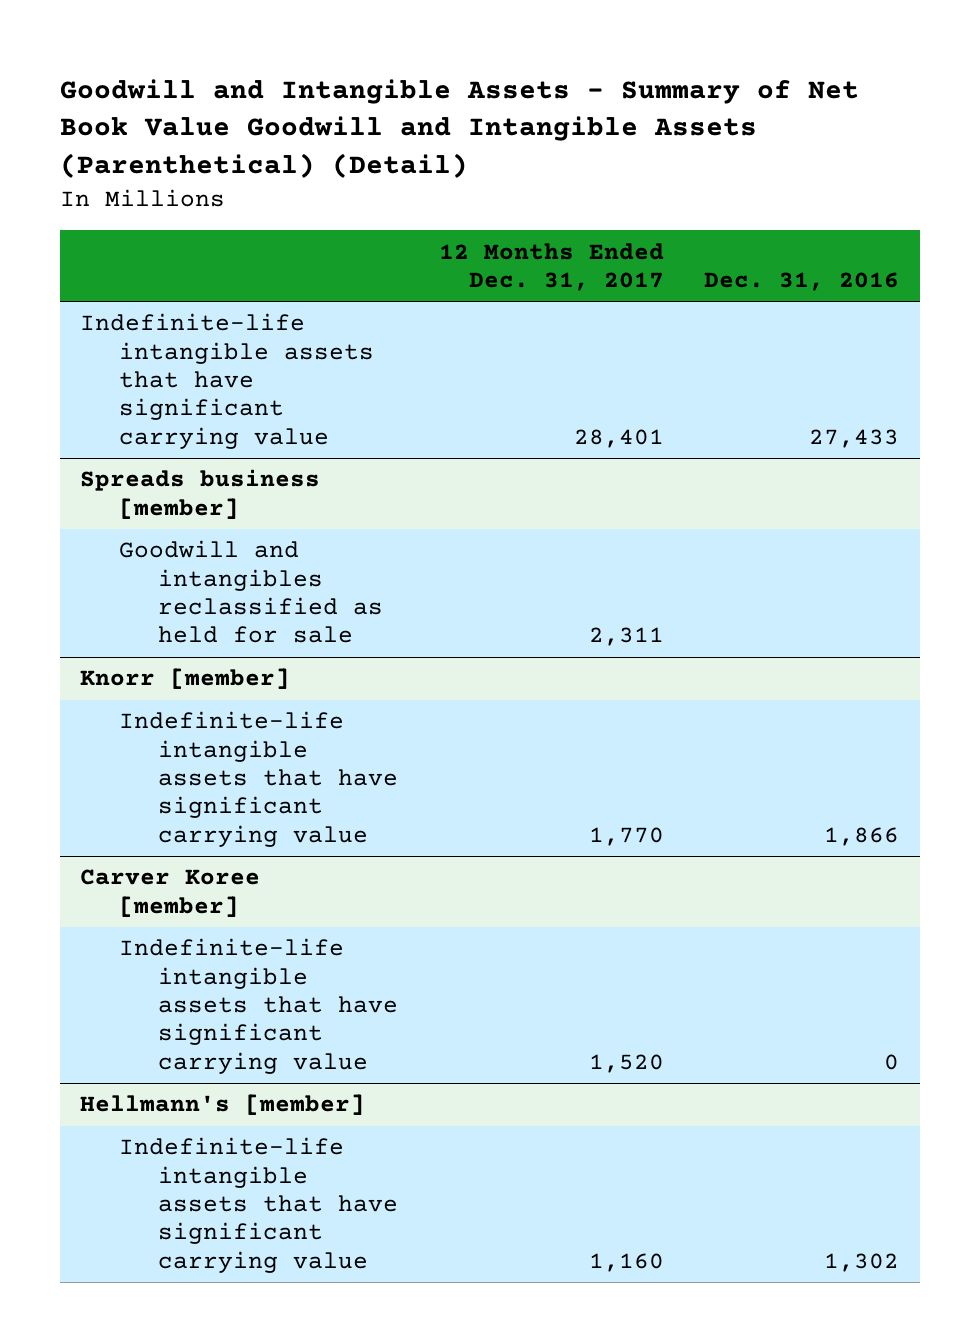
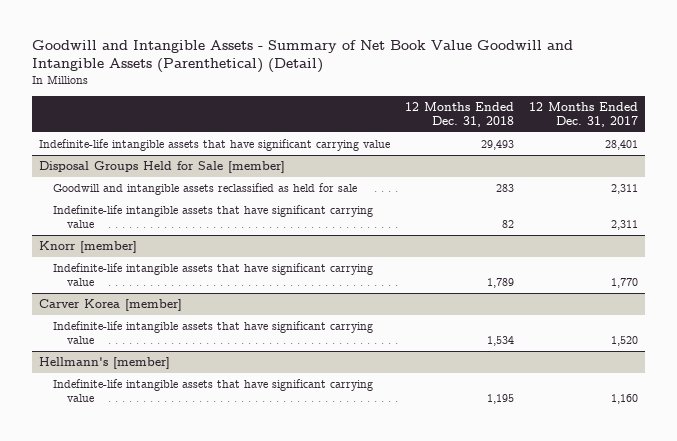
- | 12 Months Ended Dec. 31, 2017 | Dec. 31, 2016
+ | 12 Months Ended Dec. 31, 2018 | 12 Months Ended Dec. 31, 2017
- Spreads business [member]
- Goodwill and intangibles reclassified as held for sale | 2,311 |
+ Disposal Groups Held for Sale [member]
+ Goodwill and intangible assets reclassified as held for sale | 283 | 2,311
+ Indefinite-life intangible assets that have significant carrying value | 82 | 2,311
- Carver Koree [member]
+ Carver Korea [member]

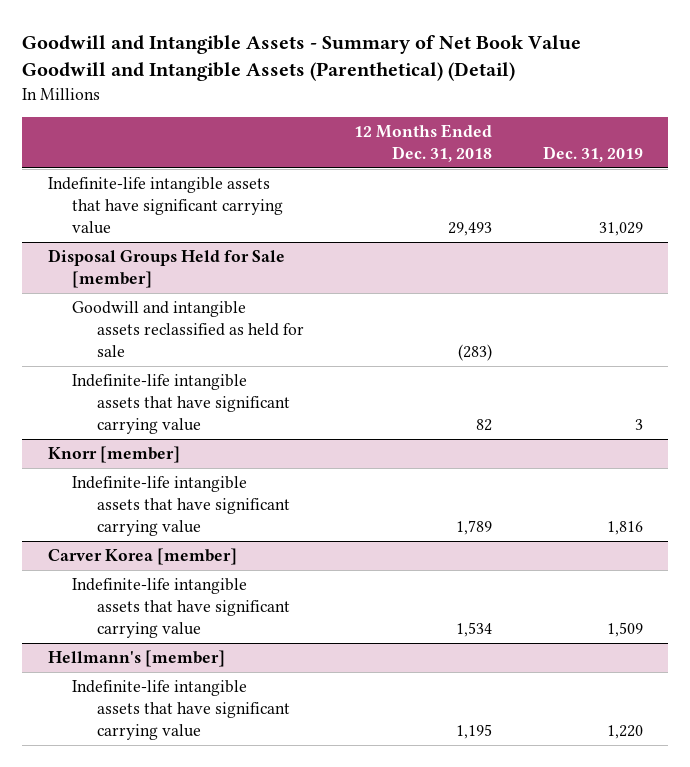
- | 12 Months Ended Dec. 31, 2018 | 12 Months Ended Dec. 31, 2017
+ | 12 Months Ended Dec. 31, 2018 | Dec. 31, 2019
@ Disposal Groups Held for Sale [member]
- Goodwill and intangible assets reclassified as held for sale | 283 | 2,311
+ Goodwill and intangible assets reclassified as held for sale | (283) |

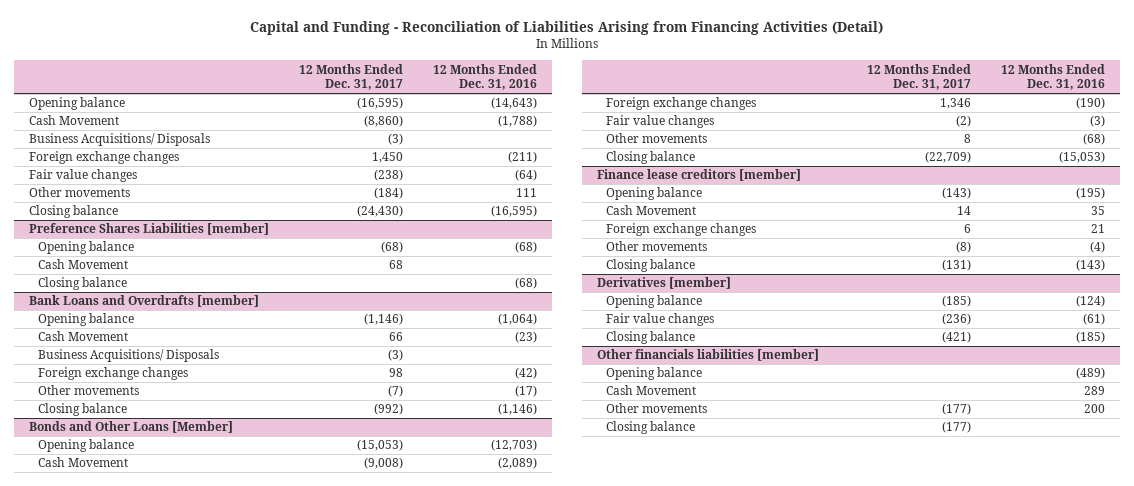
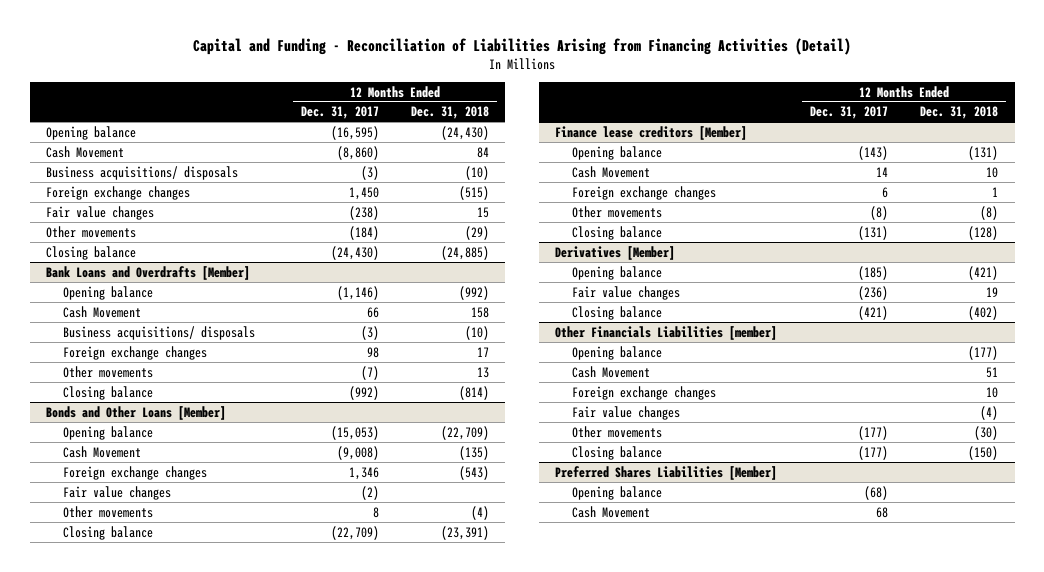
- | 12 Months Ended Dec. 31, 2017 | 12 Months Ended Dec. 31, 2016
+ | 12 Months Ended Dec. 31, 2017 | 12 Months Ended Dec. 31, 2018
- Business Acquisitions/ Disposals | (3) |
+ Business acquisitions/ disposals | (3) | (10)
- Preference Shares Liabilities [member]
- Opening balance | (68) | (68)
- Cash Movement | 68 |
- Closing balance | | (68)
- Bank Loans and Overdrafts [member]
+ Bank Loans and Overdrafts [Member]
- Business Acquisitions/ Disposals | (3) |
+ Business acquisitions/ disposals | (3) | (10)
- Finance lease creditors [member]
+ Finance lease creditors [Member]
- Derivatives [member]
+ Derivatives [Member]
- Other financials liabilities [member]
+ Other Financials Liabilities [member]
+ Foreign exchange changes | | 10
+ Fair value changes | | (4)
+ Preferred Shares Liabilities [Member]
+ Opening balance | (68) |
+ Cash Movement | 68 |

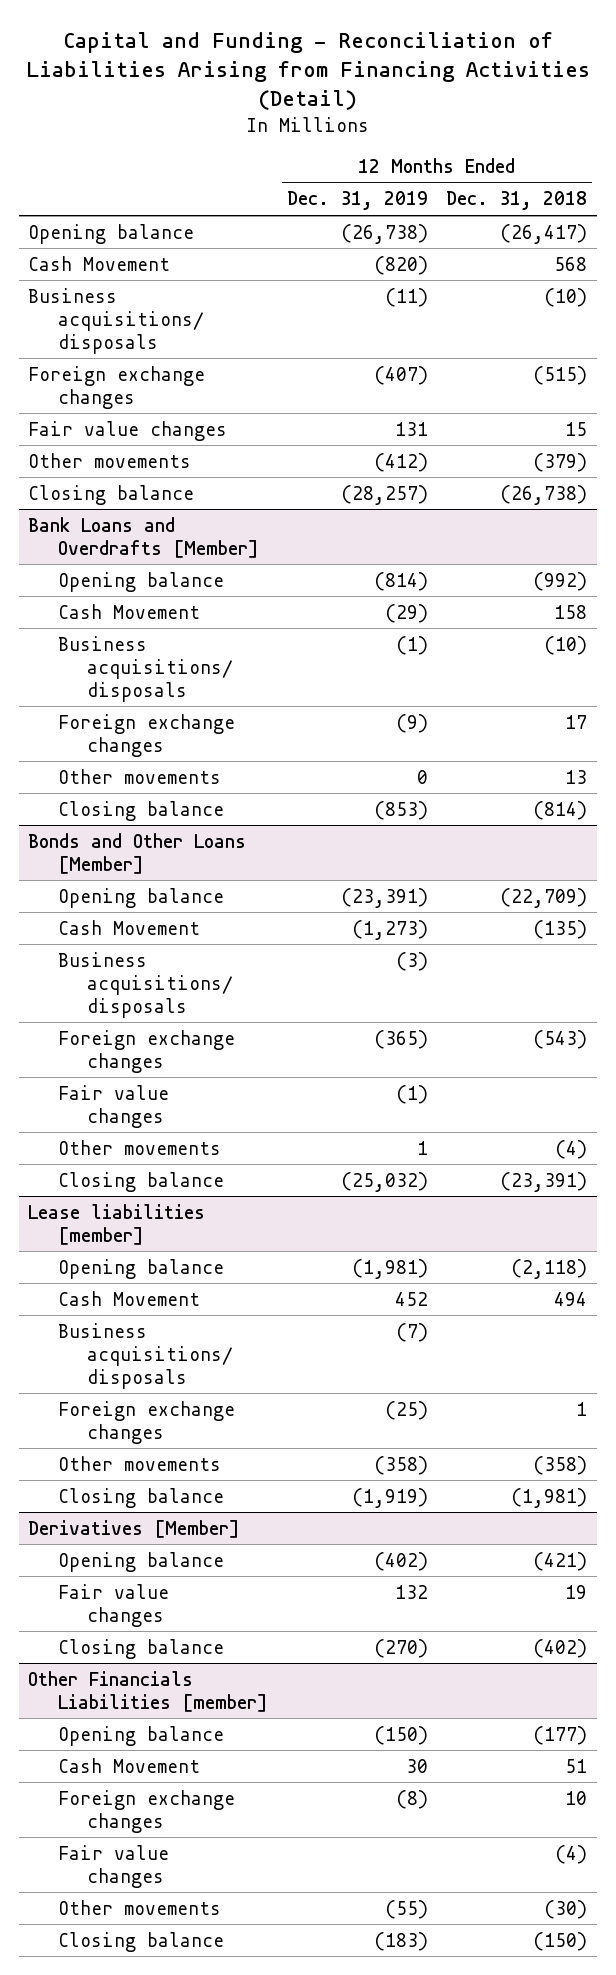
- | 12 Months Ended Dec. 31, 2017 | 12 Months Ended Dec. 31, 2018
+ | 12 Months Ended Dec. 31, 2019 | 12 Months Ended Dec. 31, 2018
- Opening balance | (16,595) | (24,430)
- Cash Movement | (8,860) | 84
+ Opening balance | (26,738) | (26,417)
+ Cash Movement | (820) | 568
- Other movements | (184) | (29)
- Closing balance | (24,430) | (24,885)
+ Other movements | (412) | (379)
+ Closing balance | (28,257) | (26,738)
@ Bonds and Other Loans [Member]
+ Business acquisitions/ disposals | (3) |
- Finance lease creditors [Member]
- Opening balance | (143) | (131)
- Cash Movement | 14 | 10
+ Lease liabilities [member]
+ Opening balance | (1,981) | (2,118)
+ Cash Movement | 452 | 494
+ Business acquisitions/ disposals | (7) |
- Other movements | (8) | (8)
- Closing balance | (131) | (128)
+ Other movements | (358) | (358)
+ Closing balance | (1,919) | (1,981)
- Preferred Shares Liabilities [Member]
- Opening balance | (68) |
- Cash Movement | 68 |

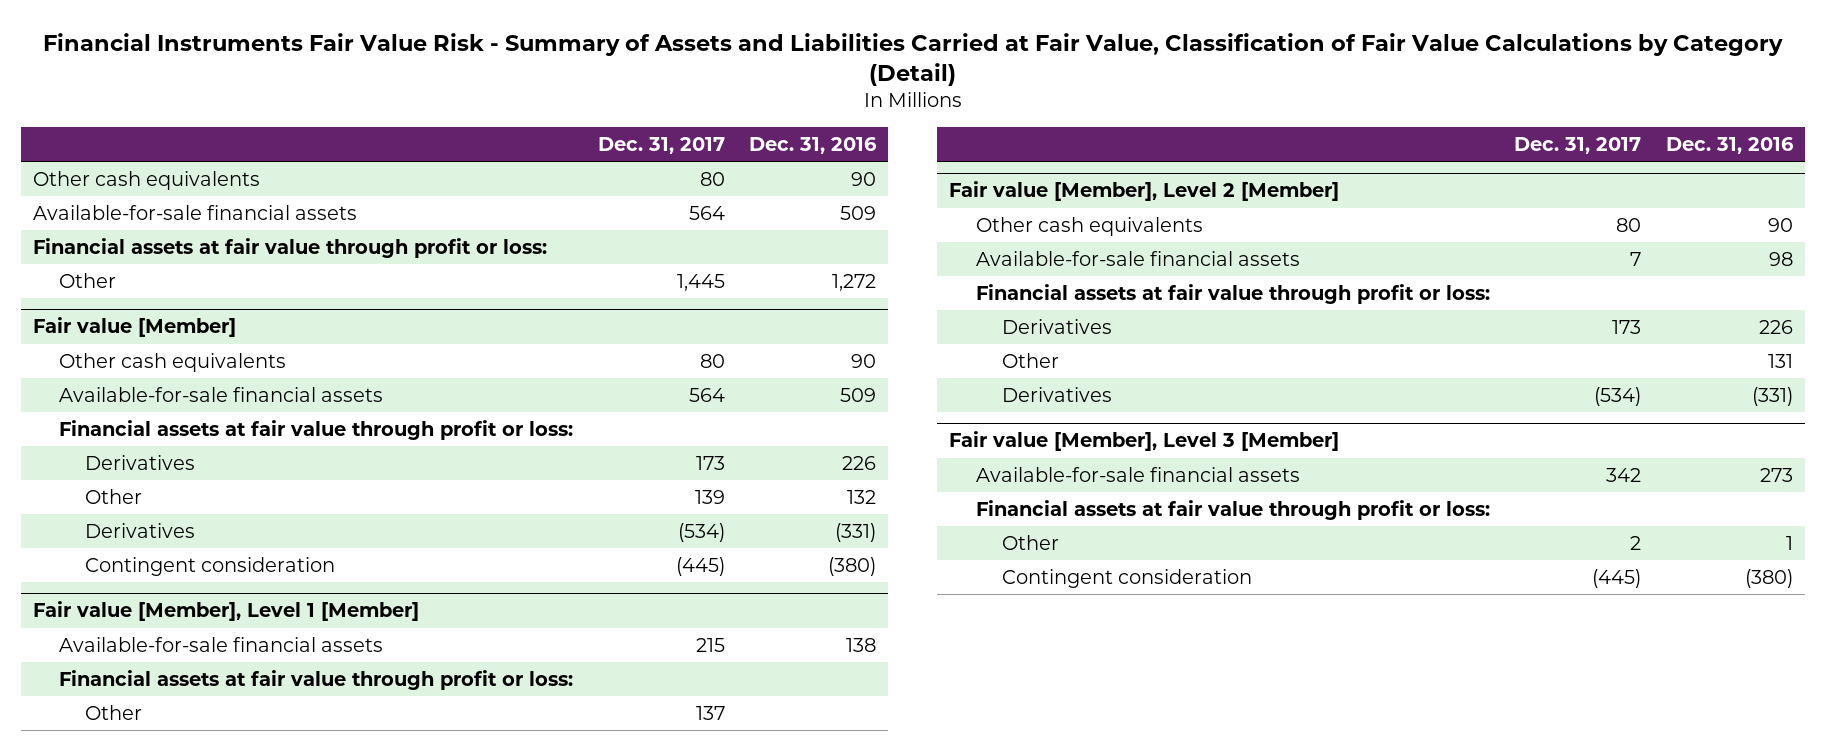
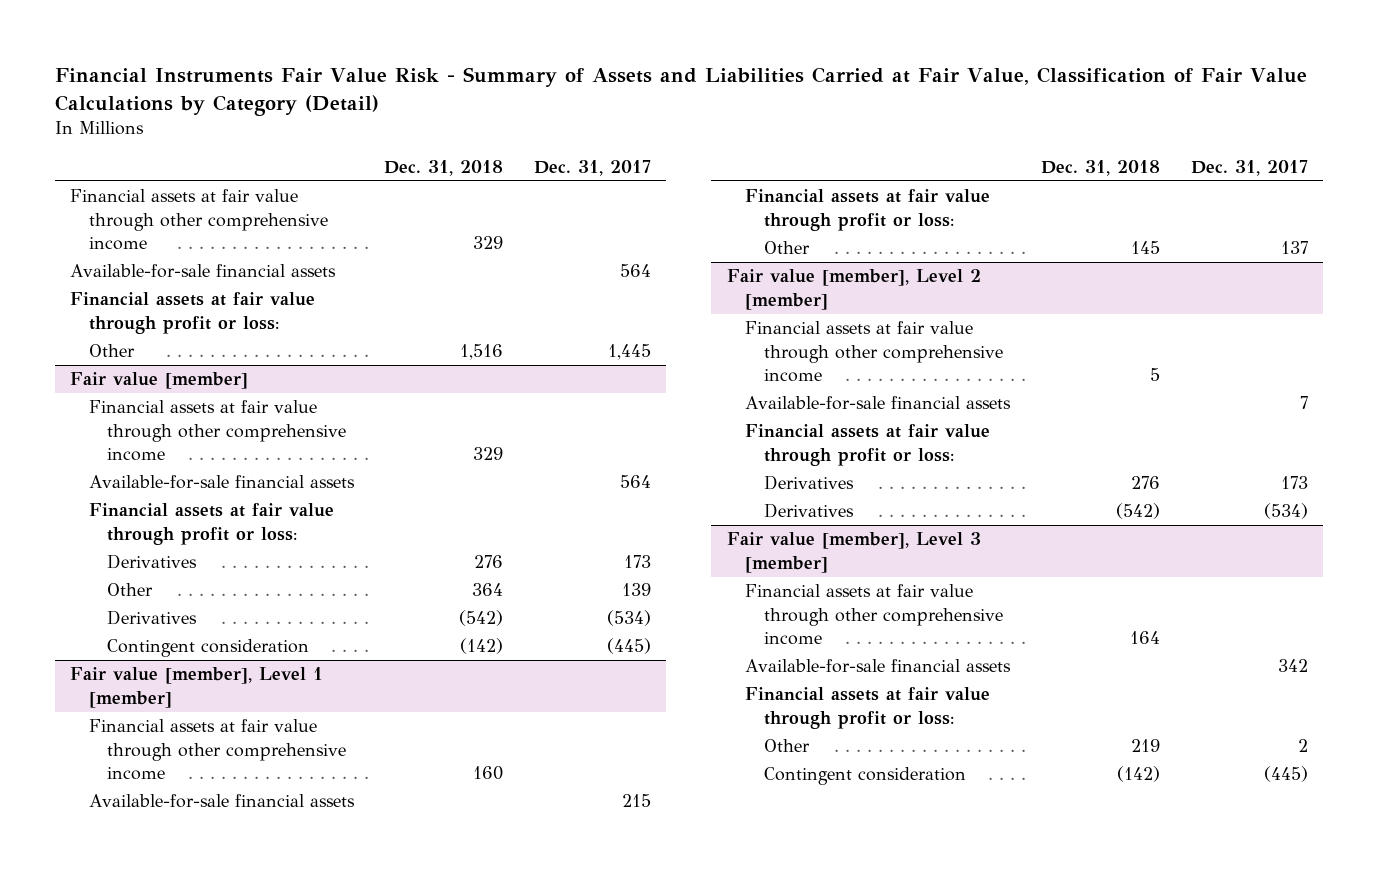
- | Dec. 31, 2017 | Dec. 31, 2016
+ | Dec. 31, 2018 | Dec. 31, 2017
- Other cash equivalents | 80 | 90
+ Financial assets at fair value through other comprehensive income | 329 |
- Fair value [Member]
- Other cash equivalents | 80 | 90
+ Fair value [member]
+ Financial assets at fair value through other comprehensive income | 329 |
- Fair value [Member], Level 1 [Member]
+ Fair value [member], Level 1 [member]
+ Financial assets at fair value through other comprehensive income | 160 |
- Fair value [Member], Level 2 [Member]
- Other cash equivalents | 80 | 90
+ Fair value [member], Level 2 [member]
+ Financial assets at fair value through other comprehensive income | 5 |
- Other | | 131
- Fair value [Member], Level 3 [Member]
+ Fair value [member], Level 3 [member]
+ Financial assets at fair value through other comprehensive income | 164 |

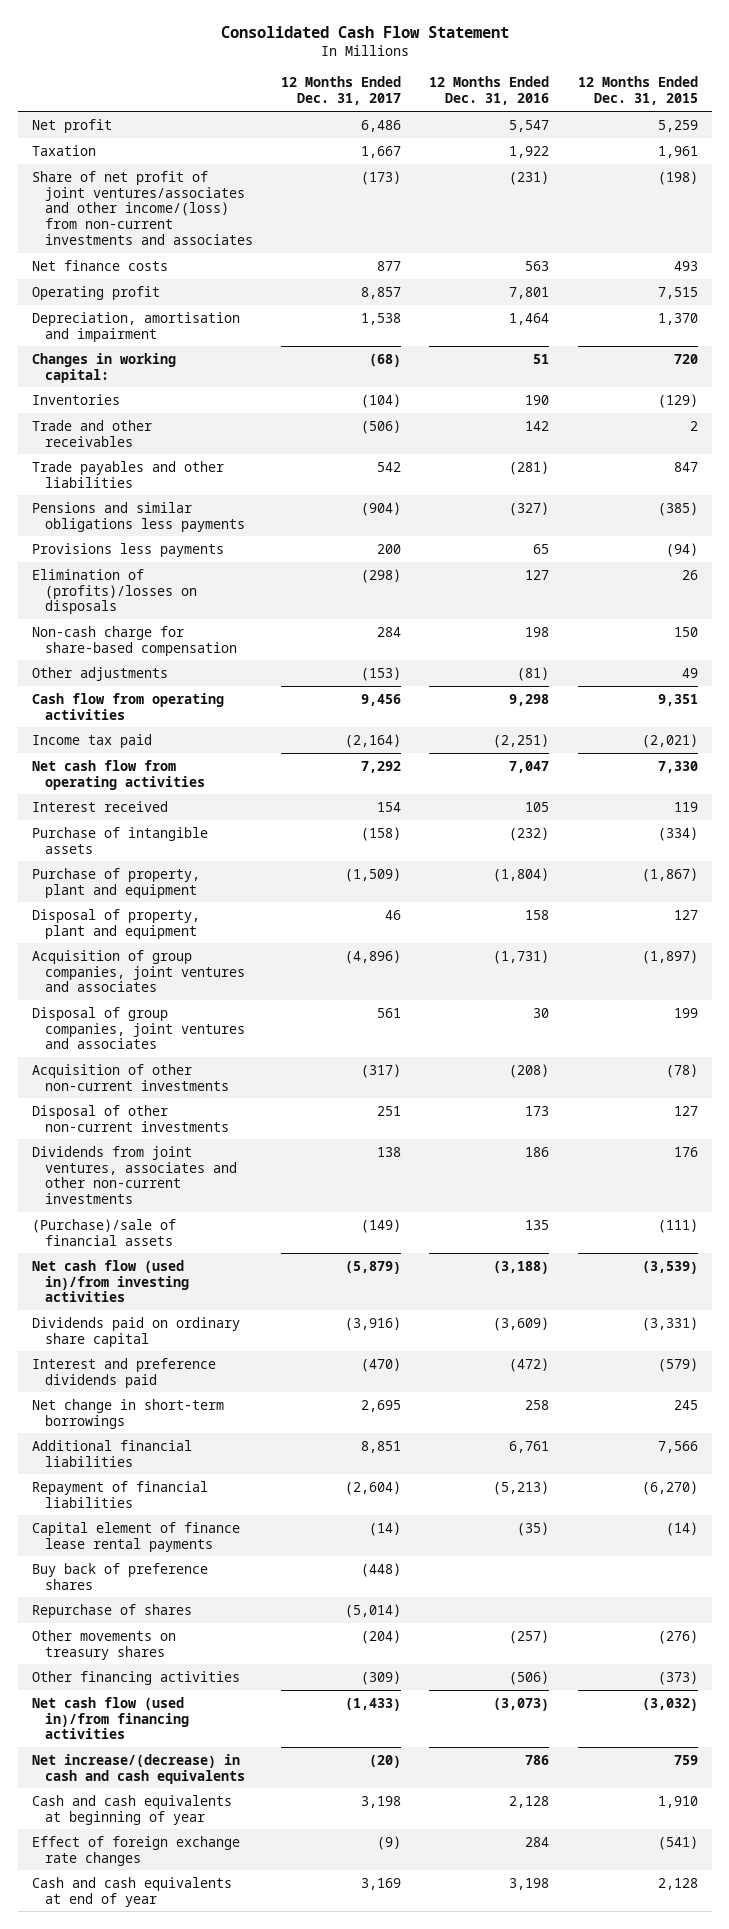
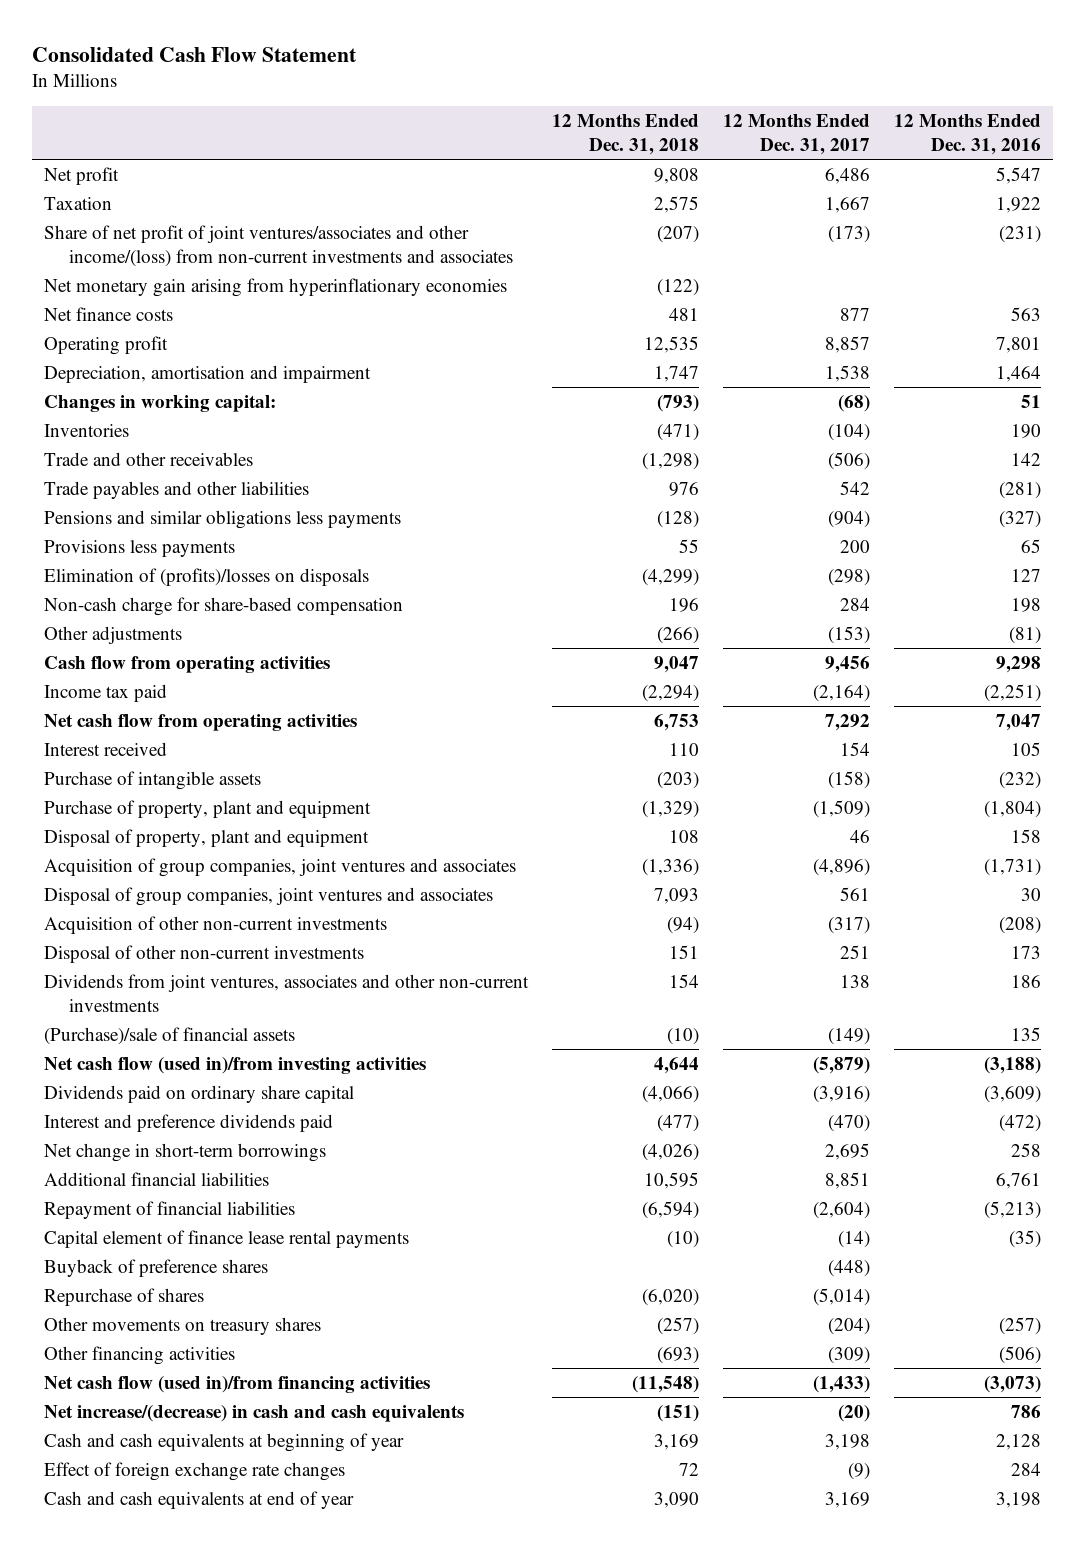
- | 12 Months Ended Dec. 31, 2017 | 12 Months Ended Dec. 31, 2016 | 12 Months Ended Dec. 31, 2015
+ | 12 Months Ended Dec. 31, 2018 | 12 Months Ended Dec. 31, 2017 | 12 Months Ended Dec. 31, 2016
+ Net monetary gain arising from hyperinflationary economies | (122) | |
- Buy back of preference shares | (448) | |
+ Buyback of preference shares | | (448) |

